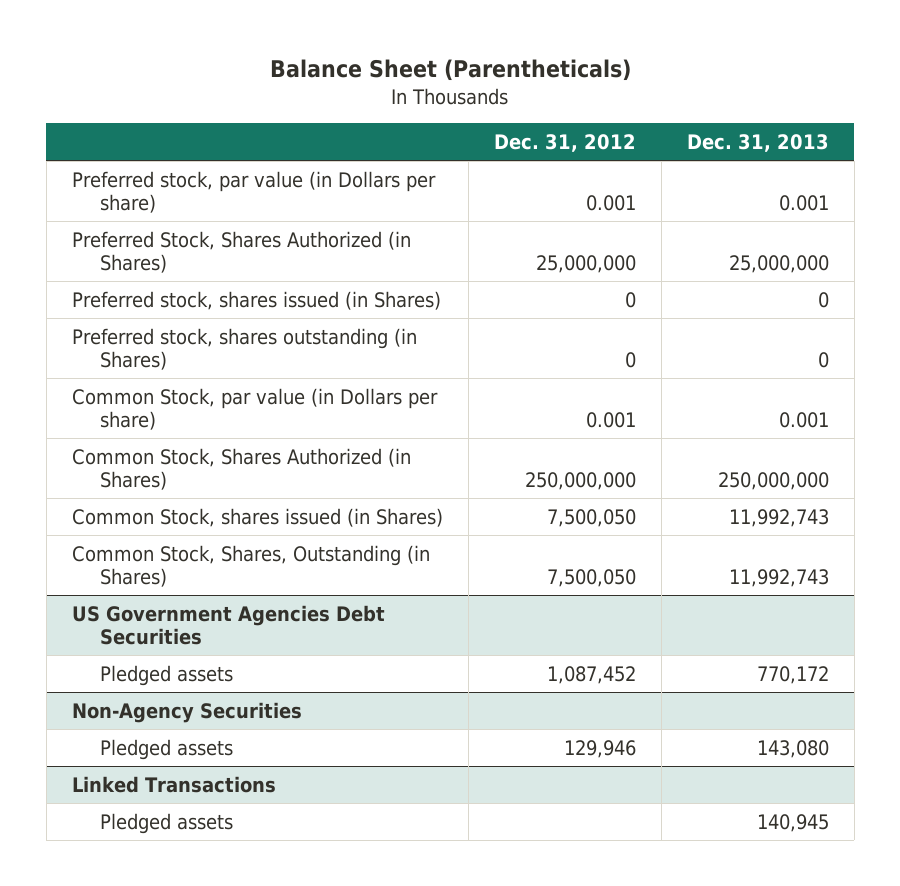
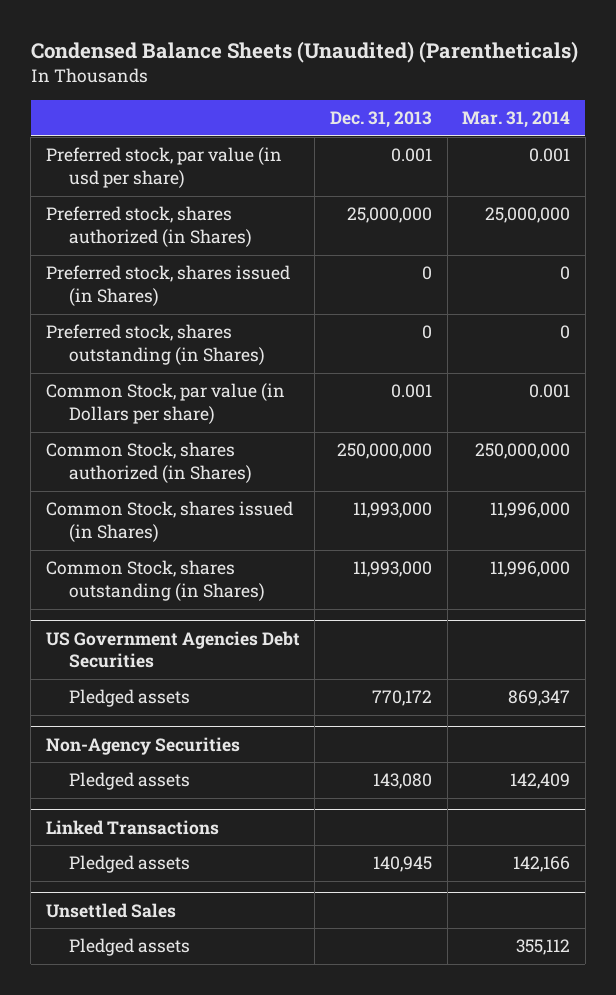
- Balance Sheet (Parentheticals)
+ Condensed Balance Sheets (Unaudited) (Parentheticals)
- | Dec. 31, 2012 | Dec. 31, 2013
+ | Dec. 31, 2013 | Mar. 31, 2014
- Preferred stock, par value (in Dollars per share) | 0.001 | 0.001
- Preferred Stock, Shares Authorized (in Shares) | 25,000,000 | 25,000,000
+ Preferred stock, par value (in usd per share) | 0.001 | 0.001
+ Preferred stock, shares authorized (in Shares) | 25,000,000 | 25,000,000
- Common Stock, Shares Authorized (in Shares) | 250,000,000 | 250,000,000
- Common Stock, shares issued (in Shares) | 7,500,050 | 11,992,743
- Common Stock, Shares, Outstanding (in Shares) | 7,500,050 | 11,992,743
+ Common Stock, shares authorized (in Shares) | 250,000,000 | 250,000,000
+ Common Stock, shares issued (in Shares) | 11,993,000 | 11,996,000
+ Common Stock, shares outstanding (in Shares) | 11,993,000 | 11,996,000
+ Unsettled Sales
+ Plеdgеd assеts | | 355,112

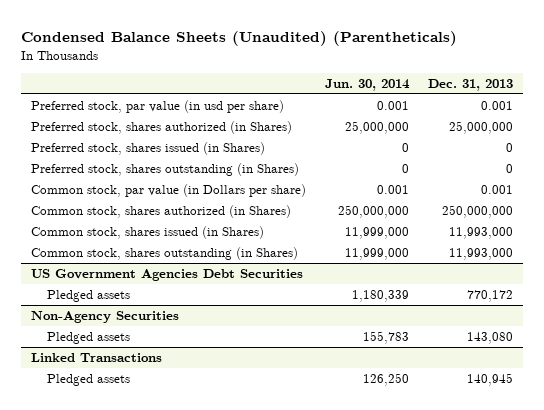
- | Dec. 31, 2013 | Mar. 31, 2014
+ | Jun. 30, 2014 | Dec. 31, 2013
- Common Stock, par value (in Dollars per share) | 0.001 | 0.001
- Common Stock, shares authorized (in Shares) | 250,000,000 | 250,000,000
- Common Stock, shares issued (in Shares) | 11,993,000 | 11,996,000
- Common Stock, shares outstanding (in Shares) | 11,993,000 | 11,996,000
+ Common stock, par value (in Dollars per share) | 0.001 | 0.001
+ Common stock, shares authorized (in Shares) | 250,000,000 | 250,000,000
+ Common stock, shares issued (in Shares) | 11,999,000 | 11,993,000
+ Common stock, shares outstanding (in Shares) | 11,999,000 | 11,993,000
- Unsettled Sales
- Plеdgеd assеts | | 355,112

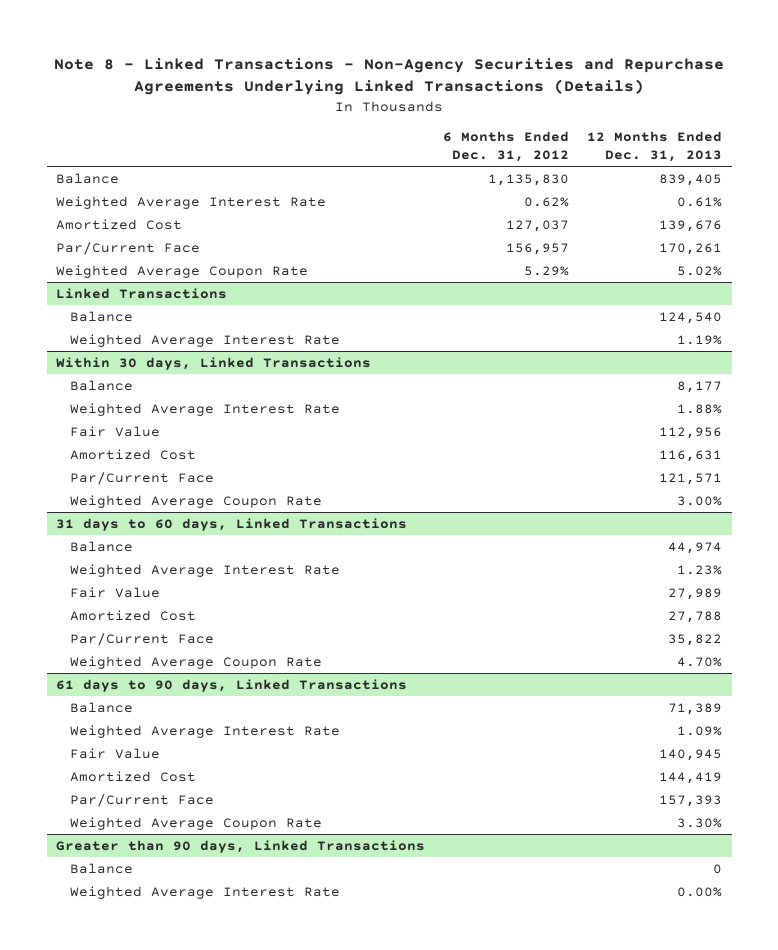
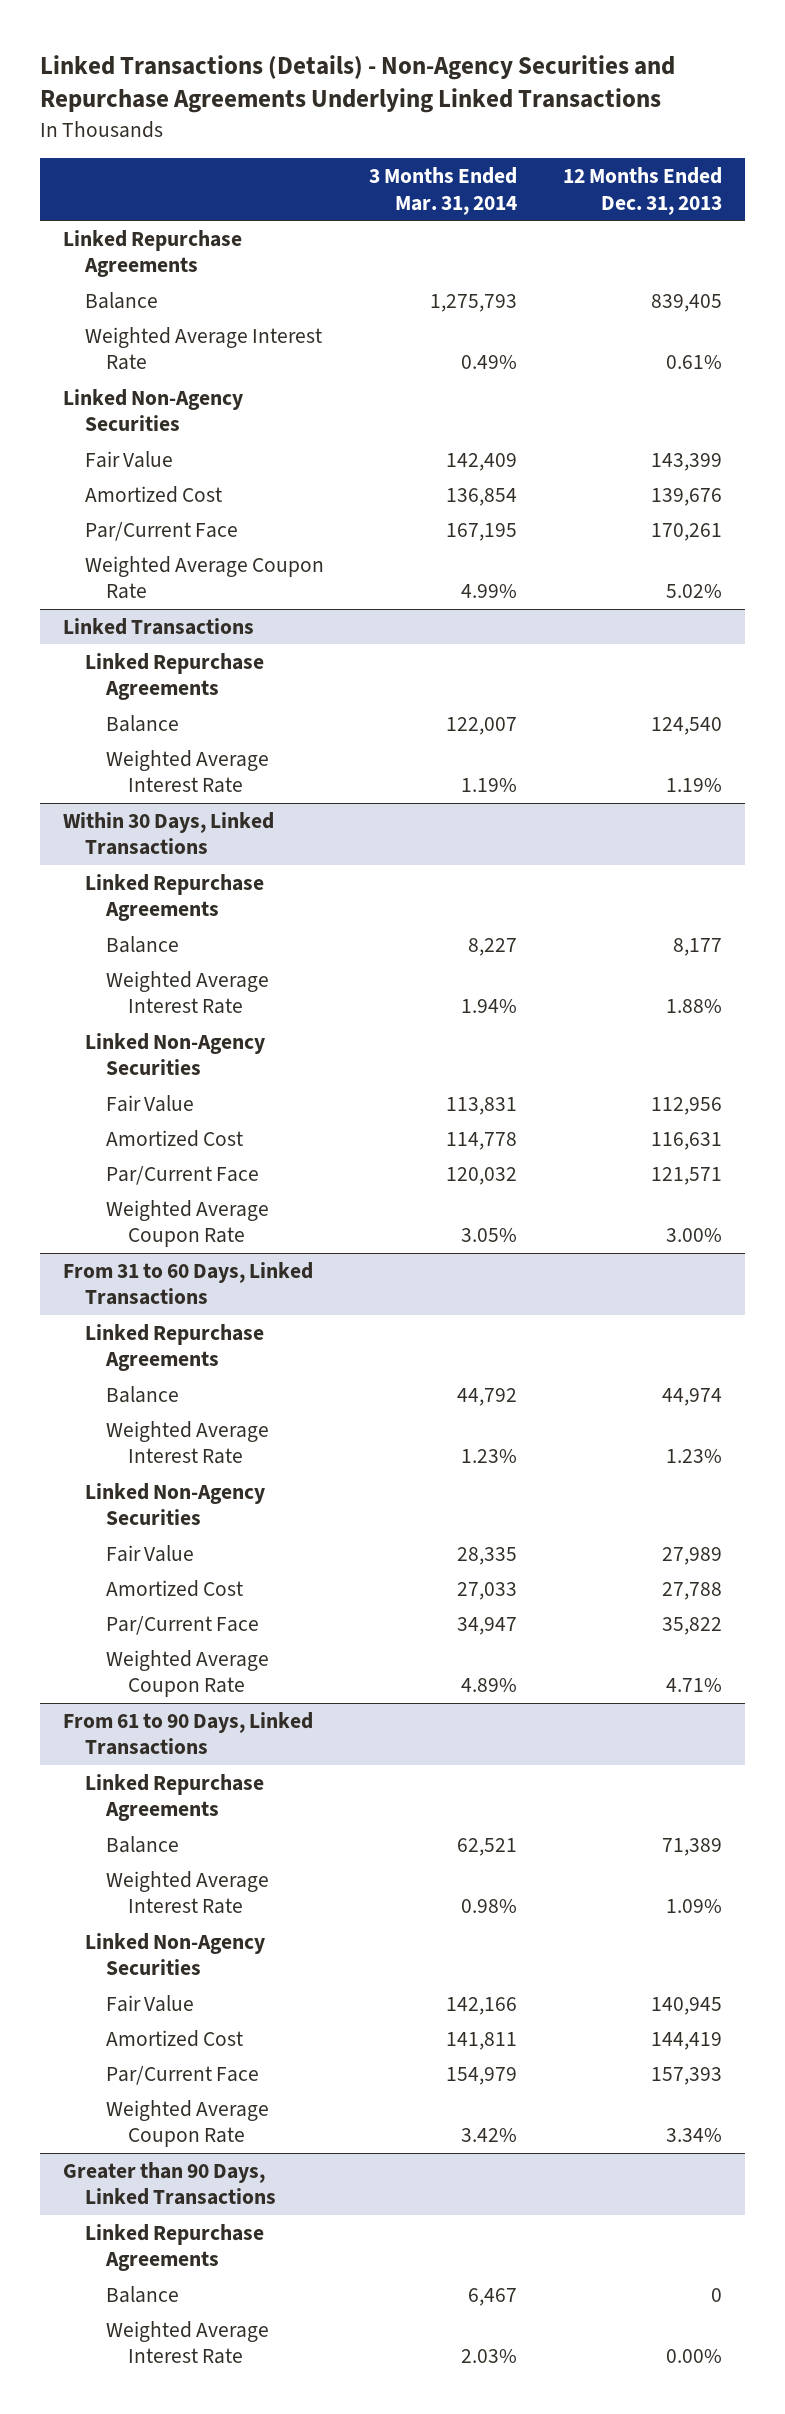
- Note 8 - Linked Transactions - Non-Agency Securities and Repurchase Agreements Underlying Linked Transactions (Details)
+ Linked Transactions (Details) - Non-Agency Securities and Repurchase Agreements Underlying Linked Transactions
- | 6 Months Ended Dec. 31, 2012 | 12 Months Ended Dec. 31, 2013
+ | 3 Months Ended Mar. 31, 2014 | 12 Months Ended Dec. 31, 2013
+ Linked Repurchase Agreements
+ Linked Non-Agency Securities
+ Fair Value | 142,409 | 143,399
@ Linked Transactions
+ Linked Repurchase Agreements
- Within 30 days, Linked Transactions
+ Within 30 Days, Linked Transactions
+ Linked Repurchase Agreements
+ Linked Non-Agency Securities
- 31 days to 60 days, Linked Transactions
+ From 31 to 60 Days, Linked Transactions
+ Linked Repurchase Agreements
+ Linked Non-Agency Securities
- Weighted Average Coupon Rate | | 4.70%
- 61 days to 90 days, Linked Transactions
+ Weighted Average Coupon Rate | 4.89% | 4.71%
+ From 61 to 90 Days, Linked Transactions
+ Linked Repurchase Agreements
+ Linked Non-Agency Securities
- Weighted Average Coupon Rate | | 3.30%
- Greater than 90 days, Linked Transactions
+ Weighted Average Coupon Rate | 3.42% | 3.34%
+ Greater than 90 Days, Linked Transactions
+ Linked Repurchase Agreements

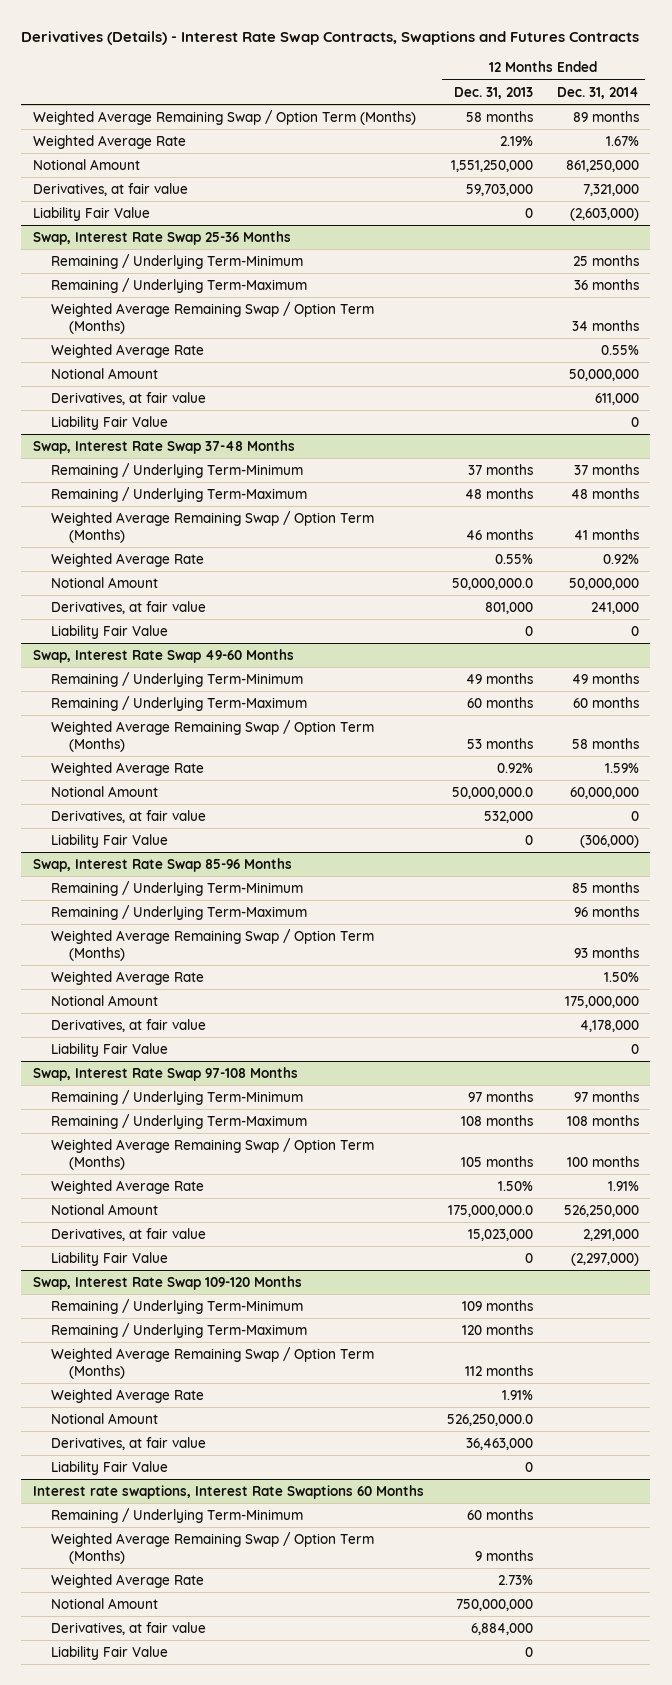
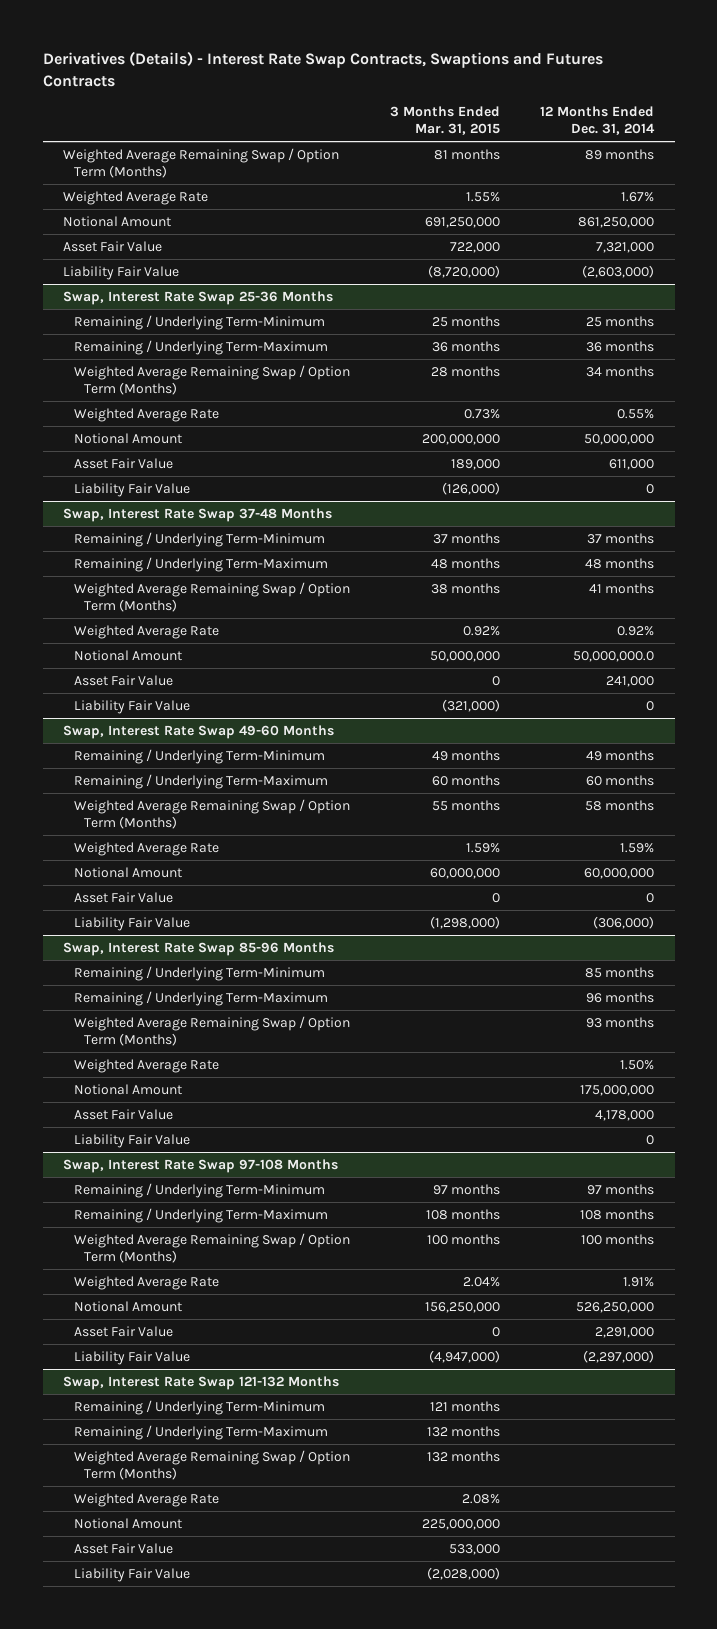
- | 12 Months Ended Dec. 31, 2013 | 12 Months Ended Dec. 31, 2014
+ | 3 Months Ended Mar. 31, 2015 | 12 Months Ended Dec. 31, 2014
- Derivatives, at fair value | 59,703,000 | 7,321,000
+ Asset Fair Value | 722,000 | 7,321,000
@ Swap, Interest Rate Swap 25-36 Months
- Derivatives, at fair value | | 611,000
+ Asset Fair Value | 189,000 | 611,000
@ Swap, Interest Rate Swap 37-48 Months
- Notional Amount | 50,000,000.0 | 50,000,000
- Derivatives, at fair value | 801,000 | 241,000
+ Notional Amount | 50,000,000 | 50,000,000.0
+ Asset Fair Value | 0 | 241,000
@ Swap, Interest Rate Swap 49-60 Months
- Derivatives, at fair value | 532,000 | 0
+ Asset Fair Value | 0 | 0
@ Swap, Interest Rate Swap 85-96 Months
- Derivatives, at fair value | | 4,178,000
+ Asset Fair Value | | 4,178,000
@ Swap, Interest Rate Swap 97-108 Months
- Derivatives, at fair value | 15,023,000 | 2,291,000
+ Asset Fair Value | 0 | 2,291,000
- Swap, Interest Rate Swap 109-120 Months
+ Swap, Interest Rate Swap 121-132 Months
- Derivatives, at fair value | 36,463,000 |
- Liability Fair Value | 0 |
- Interest rate swaptions, Interest Rate Swaptions 60 Months
- Remaining / Underlying Term-Minimum | 60 months |
- Weighted Average Remaining Swap / Option Term (Months) | 9 months |
- Weighted Average Rate | 2.73% |
- Notional Amount | 750,000,000 |
- Derivatives, at fair value | 6,884,000 |
+ Asset Fair Value | 533,000 |

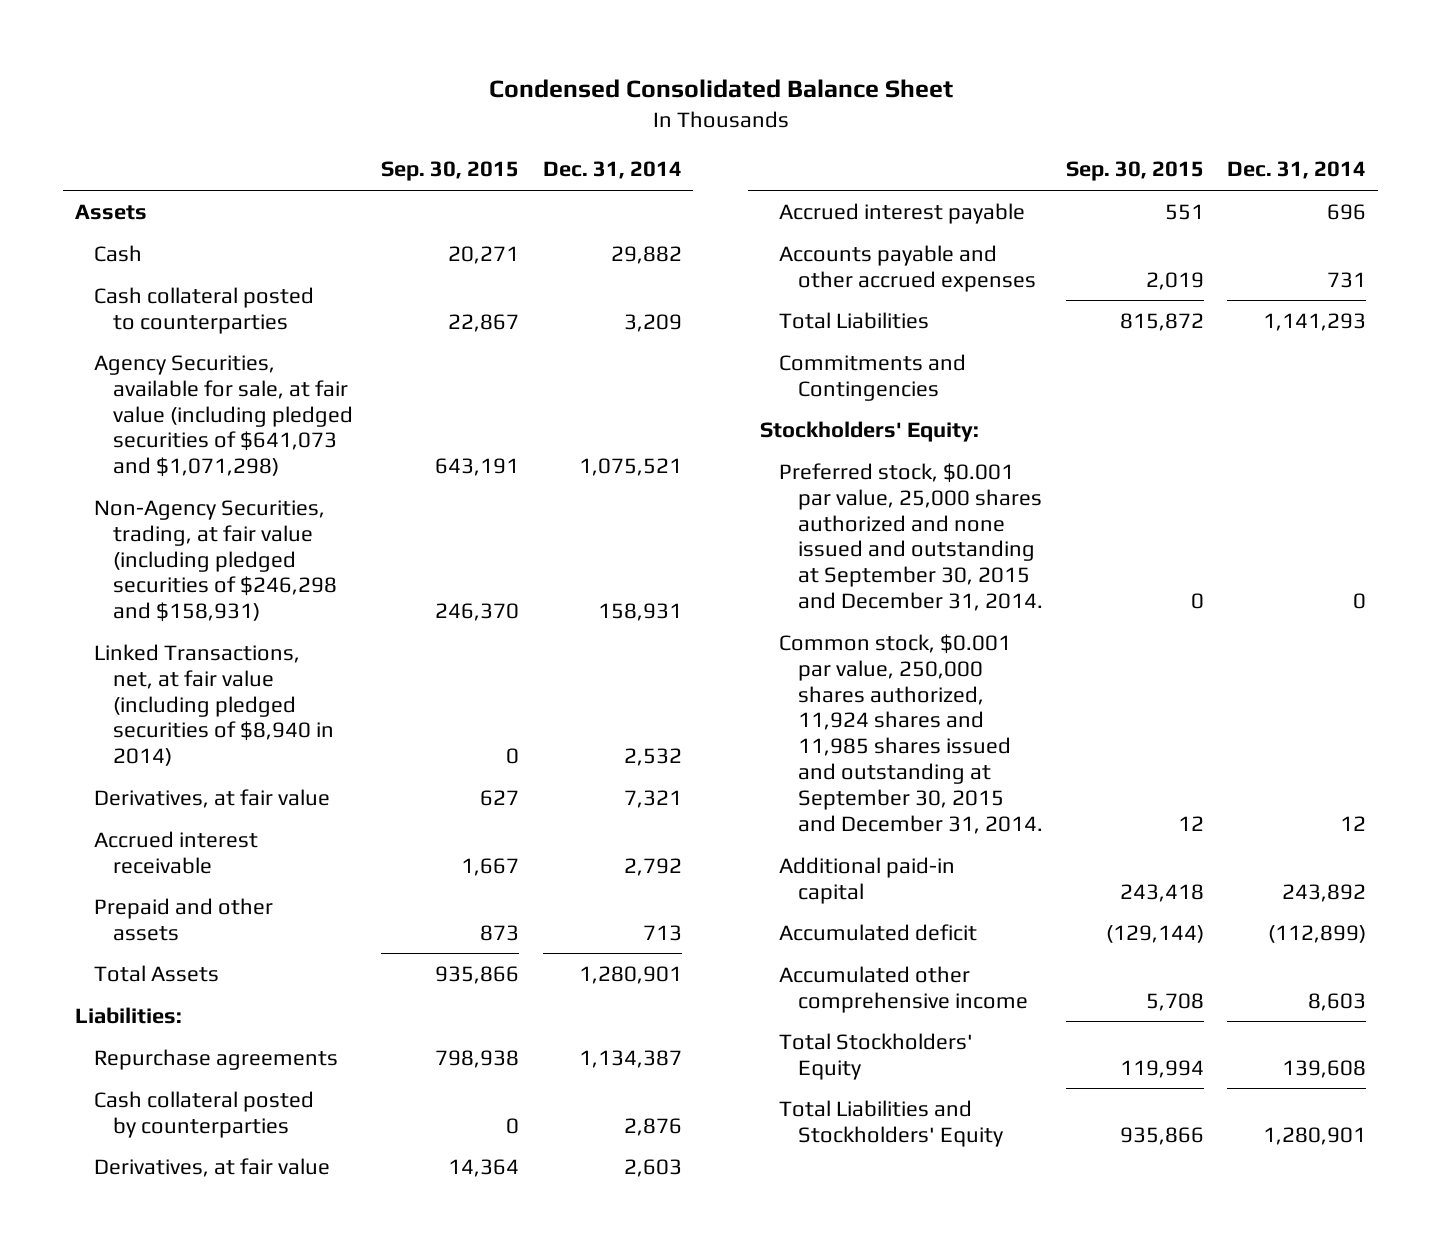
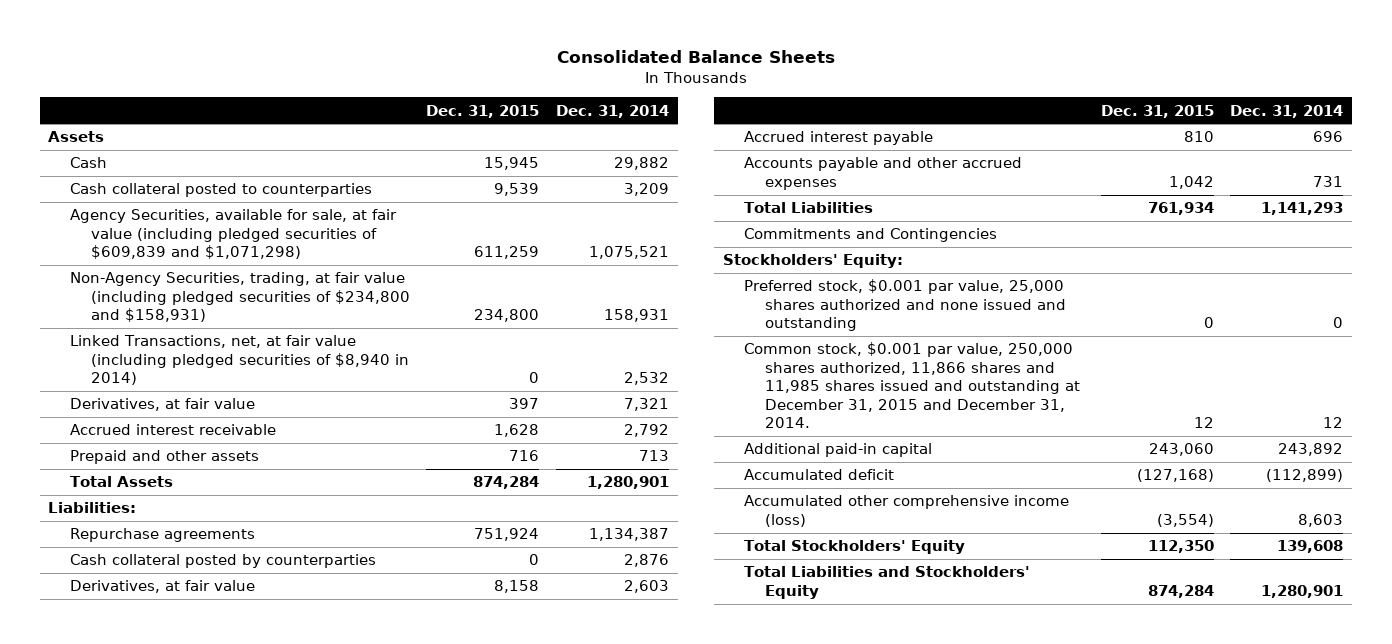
- Condensed Consolidated Balance Sheet
+ Consolidated Balance Sheets
- | Sep. 30, 2015 | Dec. 31, 2014
+ | Dec. 31, 2015 | Dec. 31, 2014
- Agency Securities, available for sale, at fair value (including pledged securities of $641,073 and $1,071,298) | 643,191 | 1,075,521
- Non-Agency Securities, trading, at fair value (including pledged securities of $246,298 and $158,931) | 246,370 | 158,931
+ Agency Securities, available for sale, at fair value (including pledged securities of $609,839 and $1,071,298) | 611,259 | 1,075,521
+ Non-Agency Securities, trading, at fair value (including pledged securities of $234,800 and $158,931) | 234,800 | 158,931
- Preferred stock, $0.001 par value, 25,000 shares authorized and none issued and outstanding at September 30, 2015 and December 31, 2014. | 0 | 0
- Common stock, $0.001 par value, 250,000 shares authorized, 11,924 shares and 11,985 shares issued and outstanding at September 30, 2015 and December 31, 2014. | 12 | 12
+ Preferred stock, $0.001 par value, 25,000 shares authorized and none issued and outstanding | 0 | 0
+ Common stock, $0.001 par value, 250,000 shares authorized, 11,866 shares and 11,985 shares issued and outstanding at December 31, 2015 and December 31, 2014. | 12 | 12
- Accumulated other comprehensive income | 5,708 | 8,603
+ Accumulated other comprehensive income (loss) | (3,554) | 8,603

